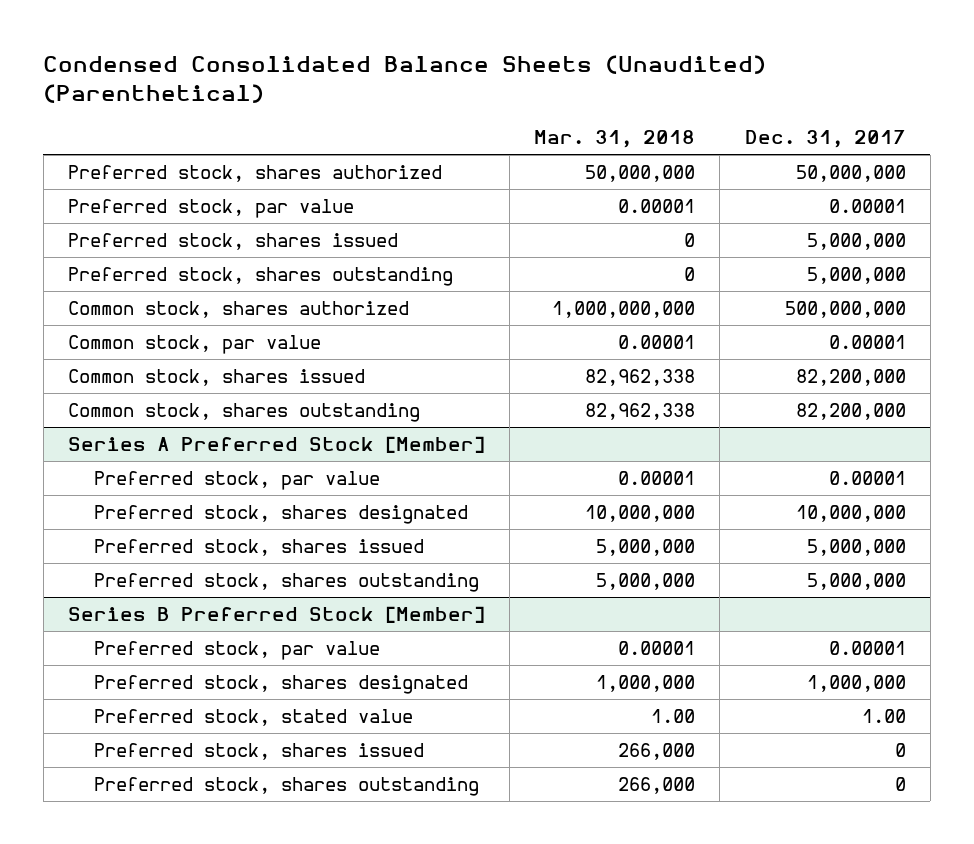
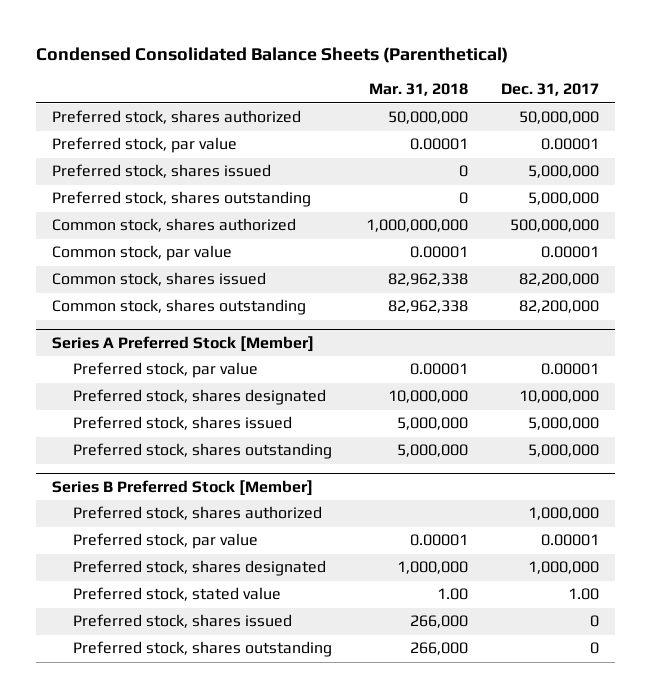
- Condensed Consolidated Balance Sheets (Unaudited) (Parenthetical)
+ Condensed Consolidated Balance Sheets (Parenthetical)
@ Series B Preferred Stock [Member]
+ Preferred stock, shares authorized | | 1,000,000

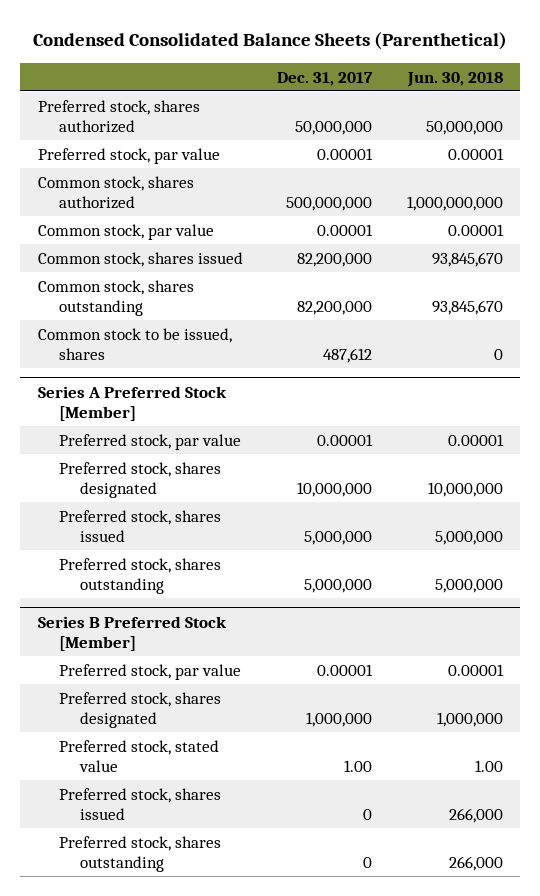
- | Mar. 31, 2018 | Dec. 31, 2017
+ | Dec. 31, 2017 | Jun. 30, 2018
- Preferred stock, shares issued | 0 | 5,000,000
- Preferred stock, shares outstanding | 0 | 5,000,000
+ Common stock to be issued, shares | 487,612 | 0
@ Series B Preferred Stock [Member]
- Preferred stock, shares authorized | | 1,000,000

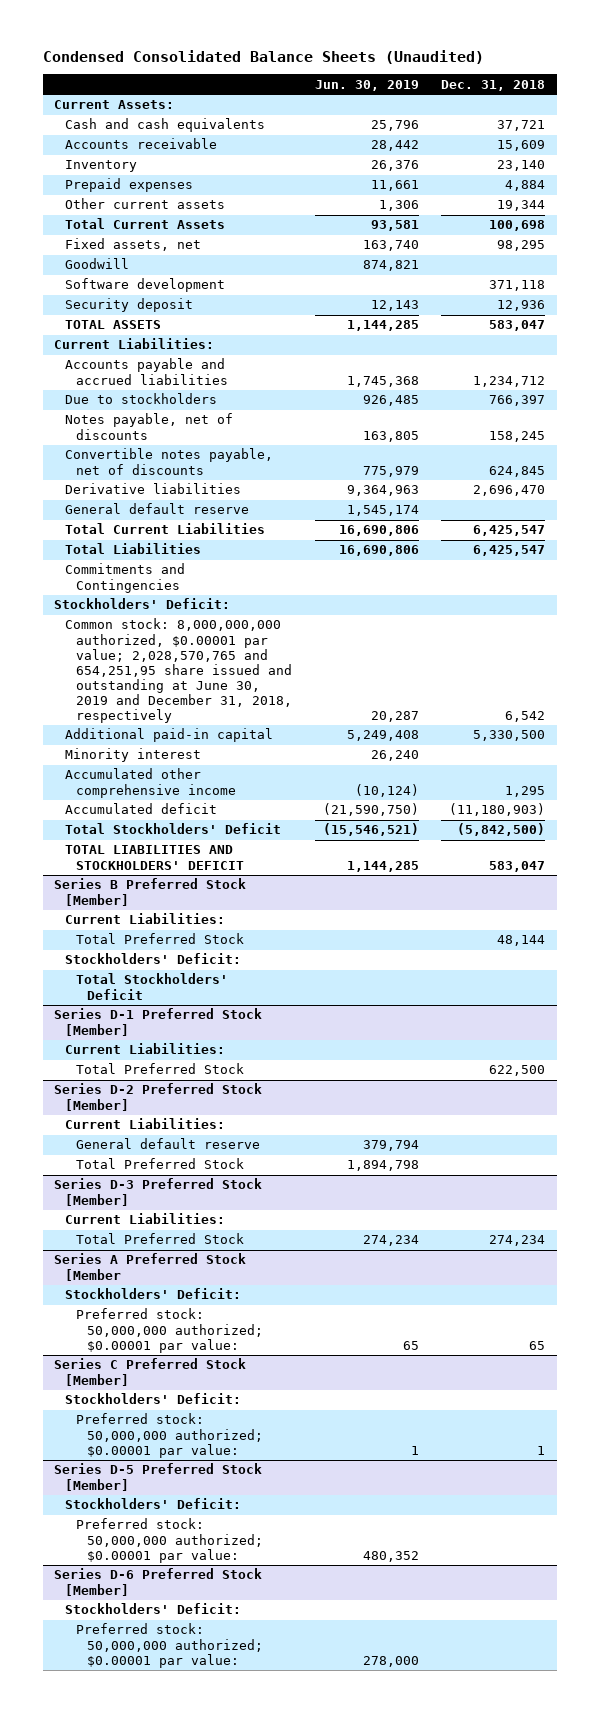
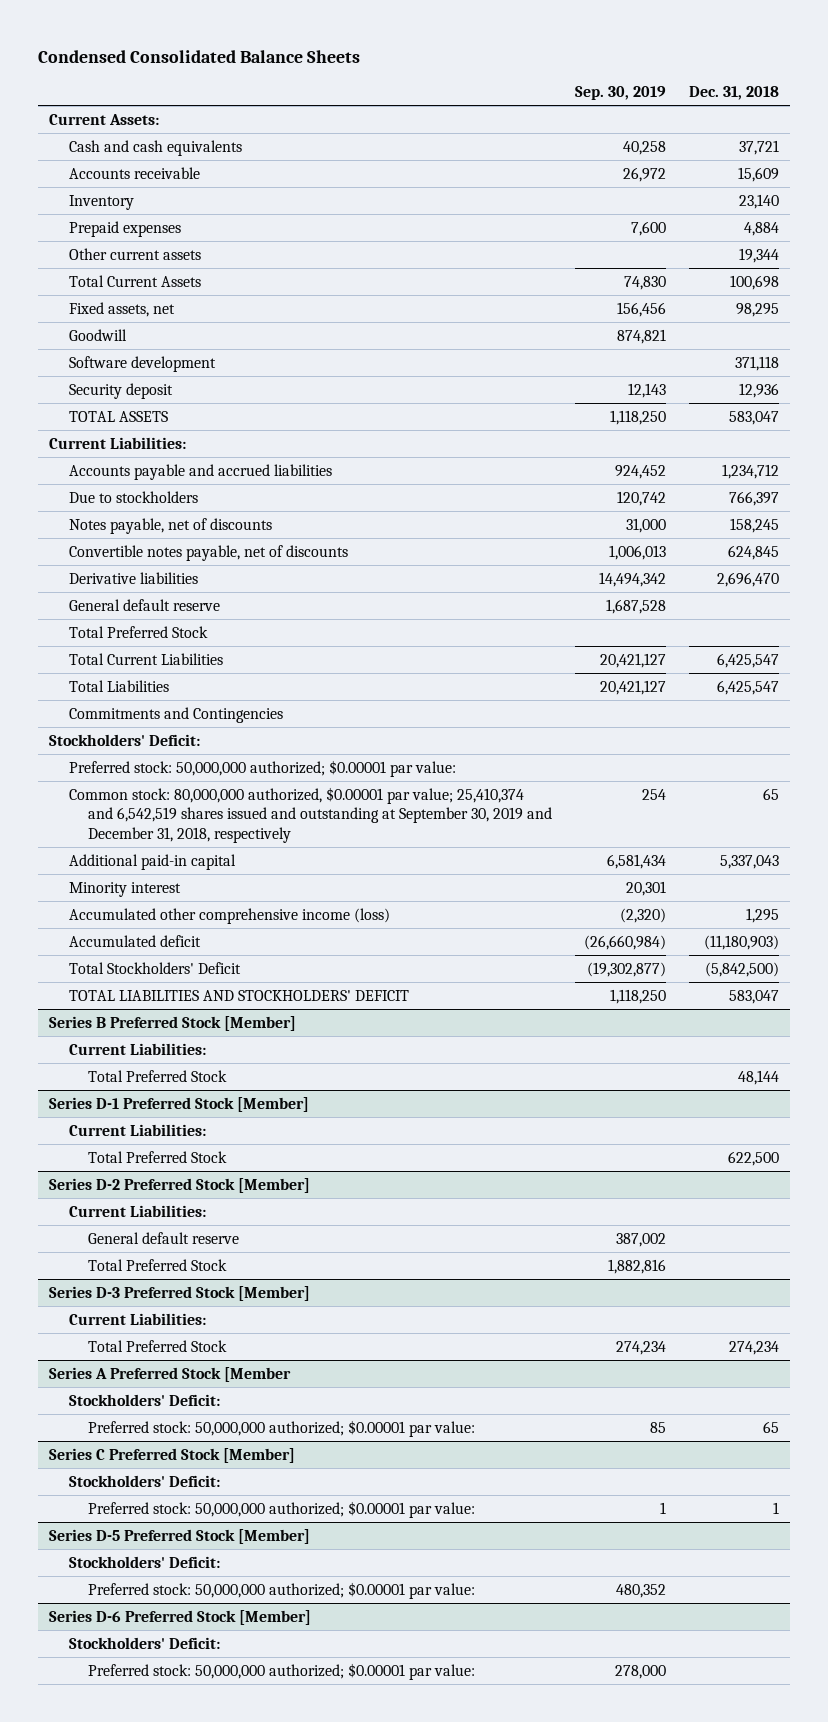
- Condensed Consolidated Balance Sheets (Unaudited)
+ Condensed Consolidated Balance Sheets
- | Jun. 30, 2019 | Dec. 31, 2018
+ | Sep. 30, 2019 | Dec. 31, 2018
+ Total Preferred Stock
- Common stock: 8,000,000,000 authorized, $0.00001 par value; 2,028,570,765 and 654,251,95 share issued and outstanding at June 30, 2019 and December 31, 2018, respectively | 20,287 | 6,542
- Additional paid-in capital | 5,249,408 | 5,330,500
+ Preferred stock: 50,000,000 authorized; $0.00001 par value:
+ Common stock: 80,000,000 authorized, $0.00001 par value; 25,410,374 and 6,542,519 shares issued and outstanding at September 30, 2019 and December 31, 2018, respectively | 254 | 65
+ Additional paid-in capital | 6,581,434 | 5,337,043
- Accumulated other comprehensive income | (10,124) | 1,295
+ Accumulated other comprehensive income (loss) | (2,320) | 1,295
@ Series B Preferred Stock [Member]
- Stockholders' Deficit:
- Total Stockholders' Deficit

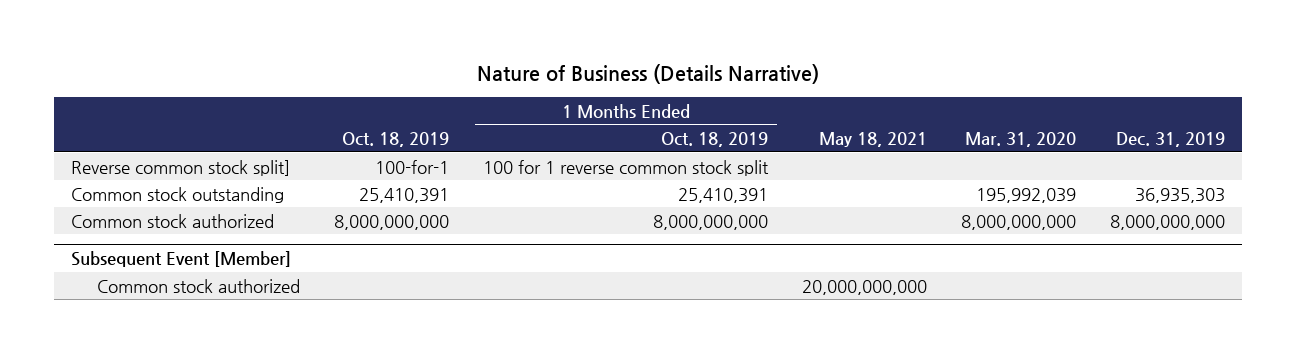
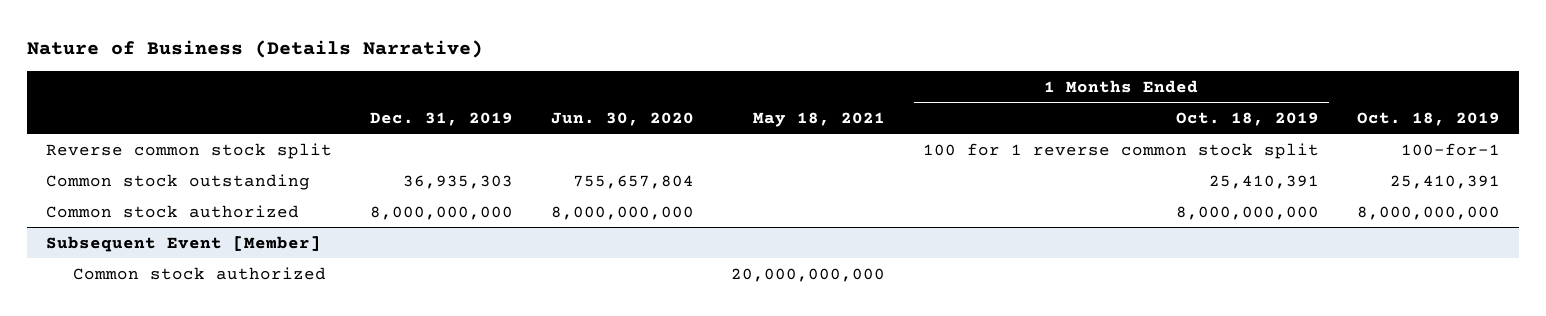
- | Oct. 18, 2019 | 1 Months Ended Oct. 18, 2019 | May 18, 2021 | Mar. 31, 2020 | Dec. 31, 2019
+ | Dec. 31, 2019 | Jun. 30, 2020 | May 18, 2021 | 1 Months Ended Oct. 18, 2019 | Oct. 18, 2019
- Reverse common stock split] | 100-for-1 | 100 for 1 reverse common stock split | | |
+ Reverse common stock split | | | | 100 for 1 reverse common stock split | 100-for-1

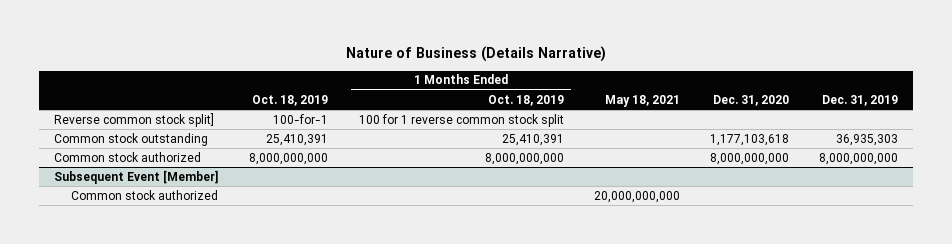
- | Dec. 31, 2019 | Jun. 30, 2020 | May 18, 2021 | 1 Months Ended Oct. 18, 2019 | Oct. 18, 2019
+ | Oct. 18, 2019 | 1 Months Ended Oct. 18, 2019 | May 18, 2021 | Dec. 31, 2020 | Dec. 31, 2019
- Reverse common stock split | | | | 100 for 1 reverse common stock split | 100-for-1
+ Reverse common stock split] | 100-for-1 | 100 for 1 reverse common stock split | | |

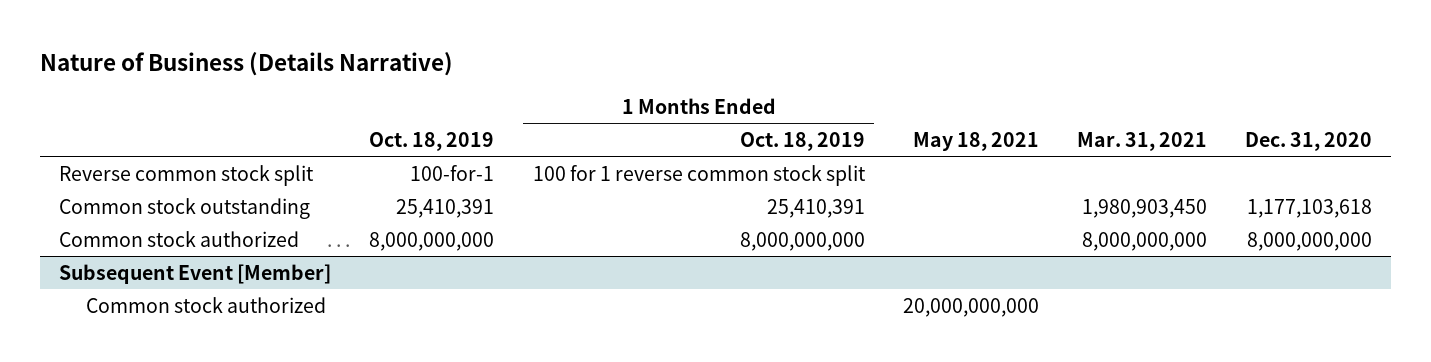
- | Oct. 18, 2019 | 1 Months Ended Oct. 18, 2019 | May 18, 2021 | Dec. 31, 2020 | Dec. 31, 2019
+ | Oct. 18, 2019 | 1 Months Ended Oct. 18, 2019 | May 18, 2021 | Mar. 31, 2021 | Dec. 31, 2020
- Reverse common stock split] | 100-for-1 | 100 for 1 reverse common stock split | | |
+ Reverse common stock split | 100-for-1 | 100 for 1 reverse common stock split | | |

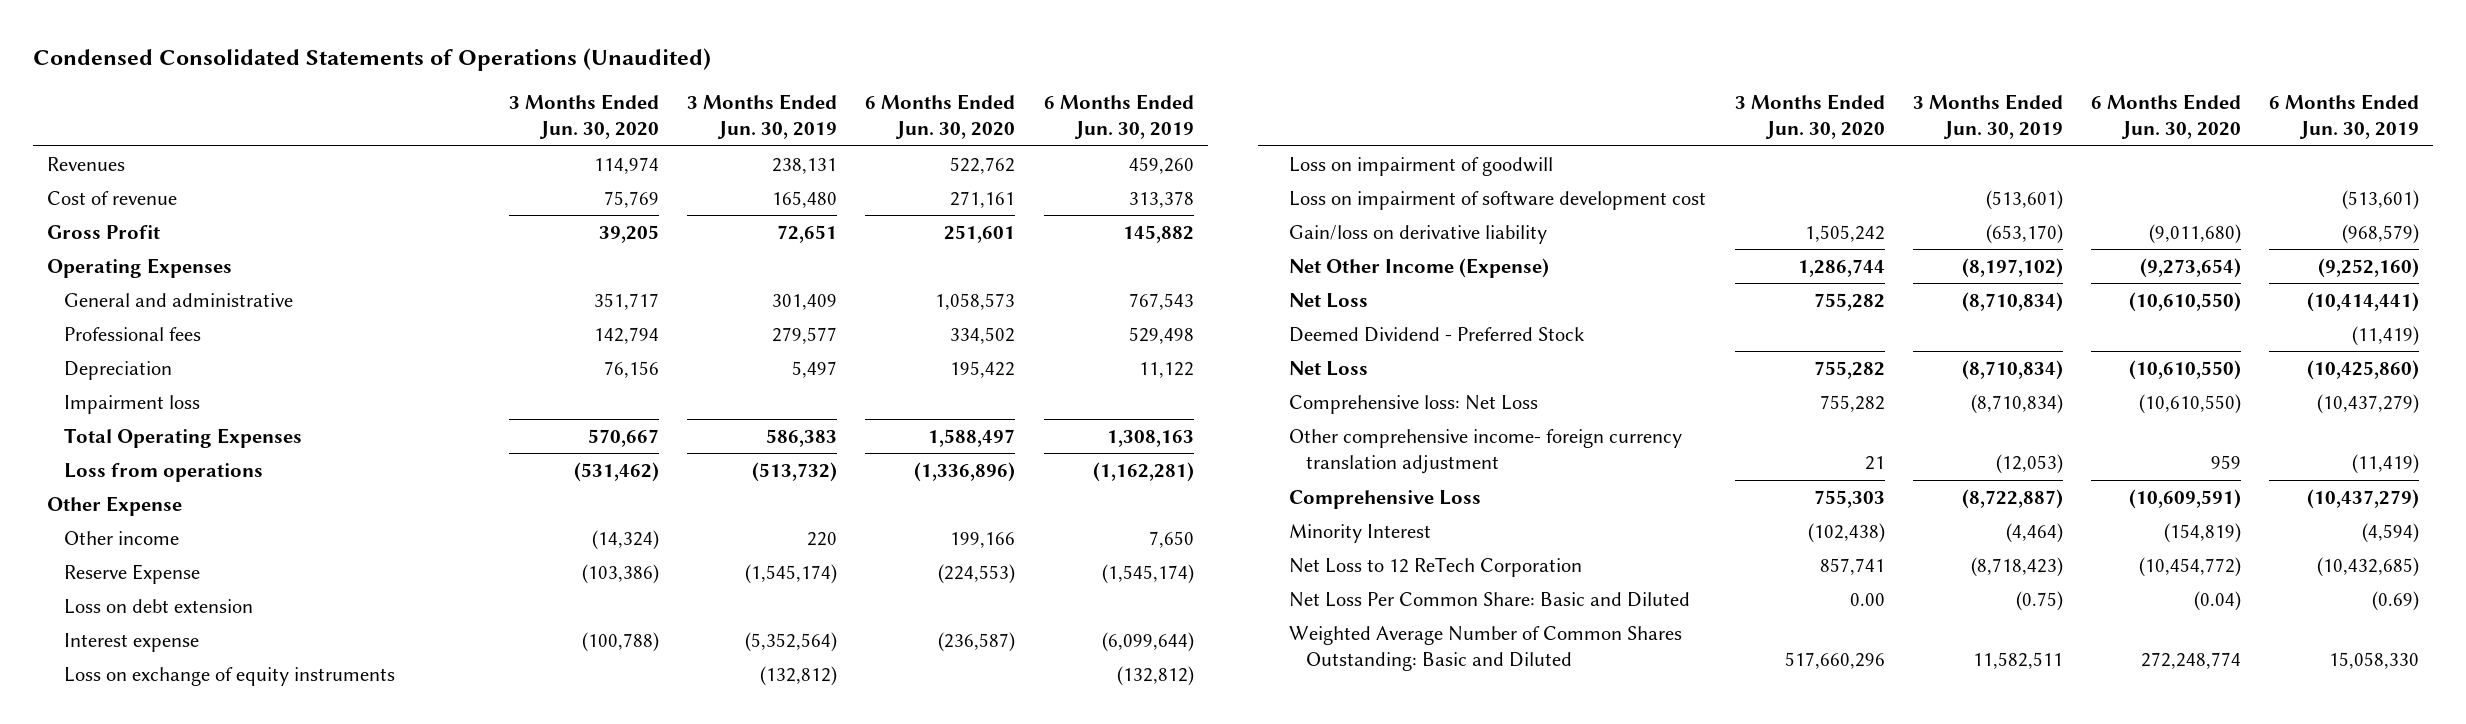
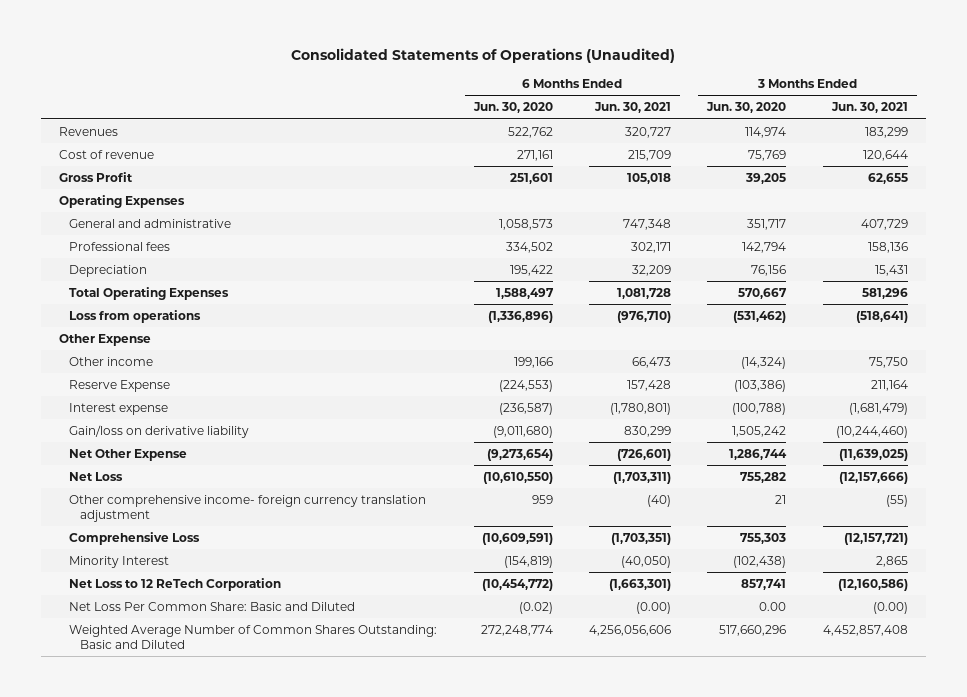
- Condensed Consolidated Statements of Operations (Unaudited)
+ Consolidated Statements of Operations (Unaudited)
- | 3 Months Ended Jun. 30, 2020 | 3 Months Ended Jun. 30, 2019 | 6 Months Ended Jun. 30, 2020 | 6 Months Ended Jun. 30, 2019
+ | 6 Months Ended Jun. 30, 2020 | 6 Months Ended Jun. 30, 2021 | 3 Months Ended Jun. 30, 2020 | 3 Months Ended Jun. 30, 2021
- Impairment loss
- Loss on debt extension
- Loss on exchange of equity instruments | | (132,812) | | (132,812)
- Loss on impairment of goodwill
- Loss on impairment of software development cost | | (513,601) | | (513,601)
- Net Other Income (Expense) | 1,286,744 | (8,197,102) | (9,273,654) | (9,252,160)
- Net Loss | 755,282 | (8,710,834) | (10,610,550) | (10,414,441)
- Deemed Dividend - Preferred Stock | | | | (11,419)
+ Net Other Expense | (9,273,654) | (726,601) | 1,286,744 | (11,639,025)
- Comprehensive loss: Net Loss | 755,282 | (8,710,834) | (10,610,550) | (10,437,279)
- Net Loss Per Common Share: Basic and Diluted | 0.00 | (0.75) | (0.04) | (0.69)
+ Net Loss Per Common Share: Basic and Diluted | (0.02) | (0.00) | 0.00 | (0.00)

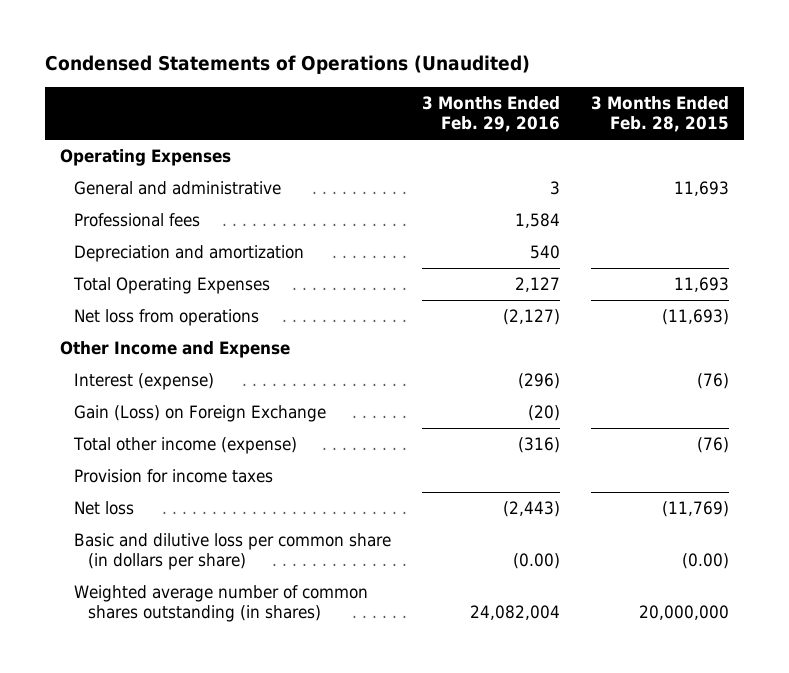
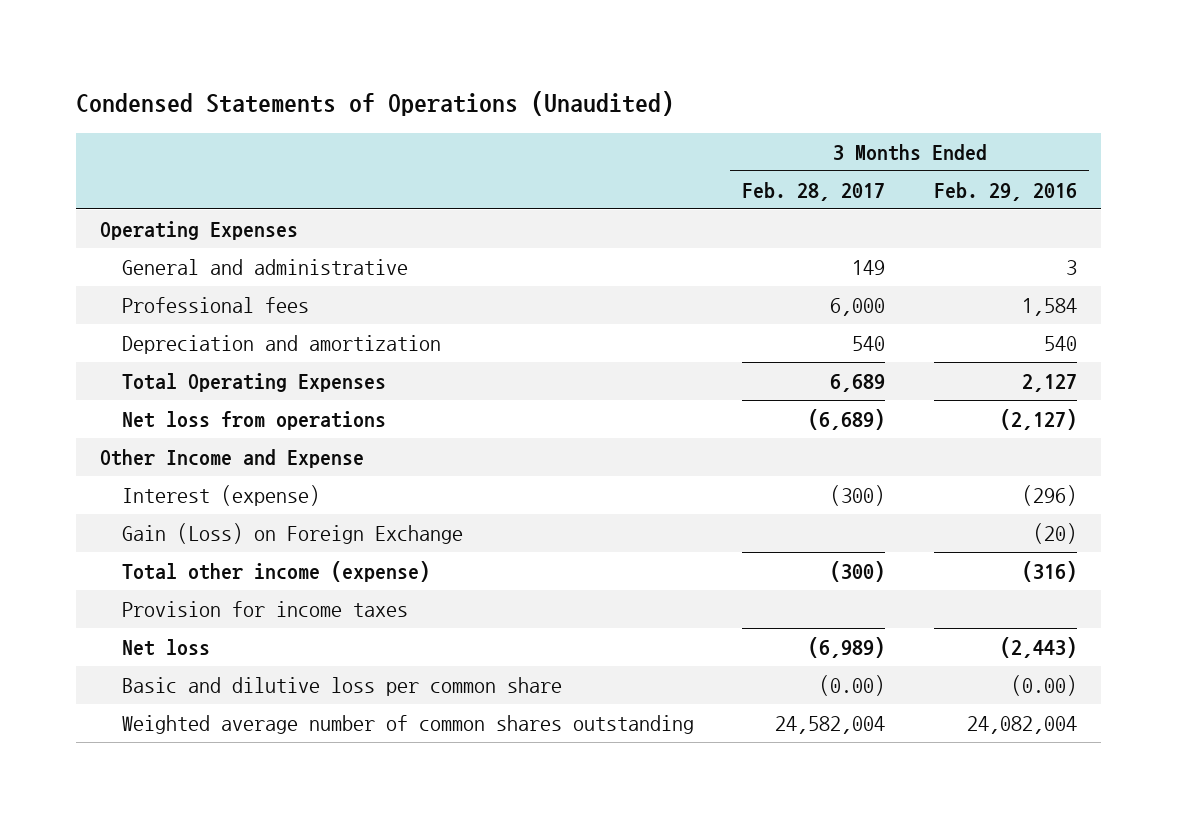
- | 3 Months Ended Feb. 29, 2016 | 3 Months Ended Feb. 28, 2015
+ | 3 Months Ended Feb. 28, 2017 | 3 Months Ended Feb. 29, 2016
- Basic and dilutive loss per common share (in dollars per share) | (0.00) | (0.00)
- Weighted average number of common shares outstanding (in shares) | 24,082,004 | 20,000,000
+ Basic and dilutive loss per common share | (0.00) | (0.00)
+ Weighted average number of common shares outstanding | 24,582,004 | 24,082,004

